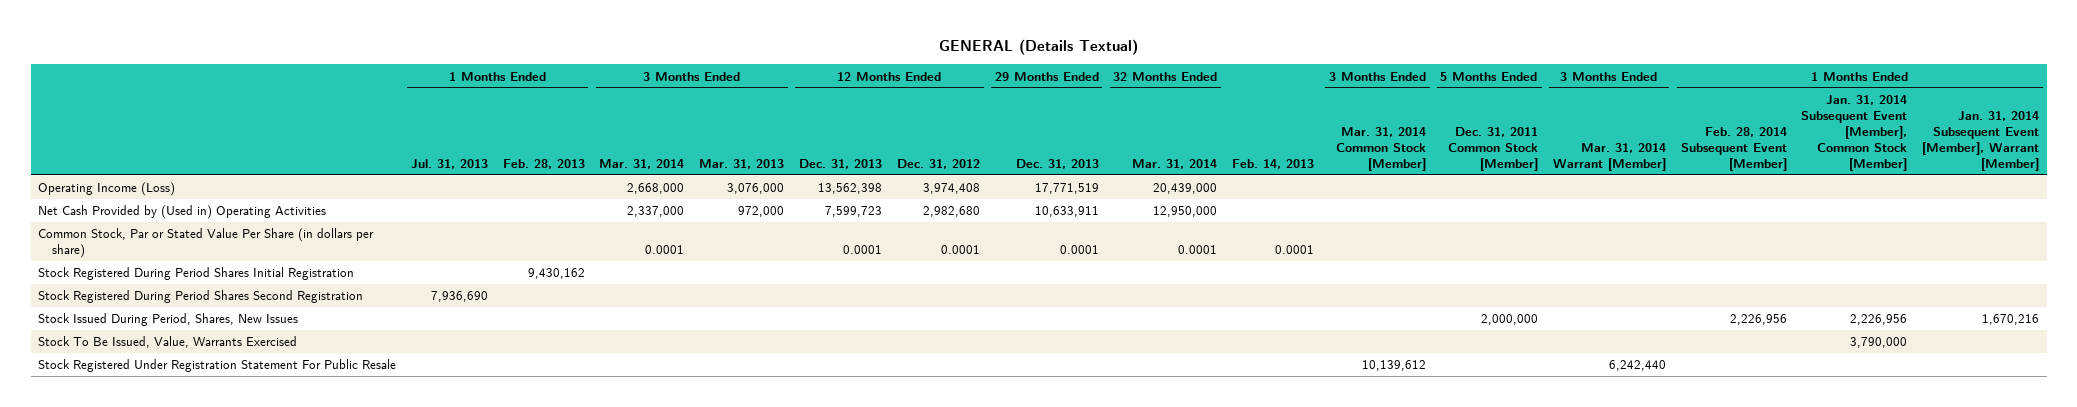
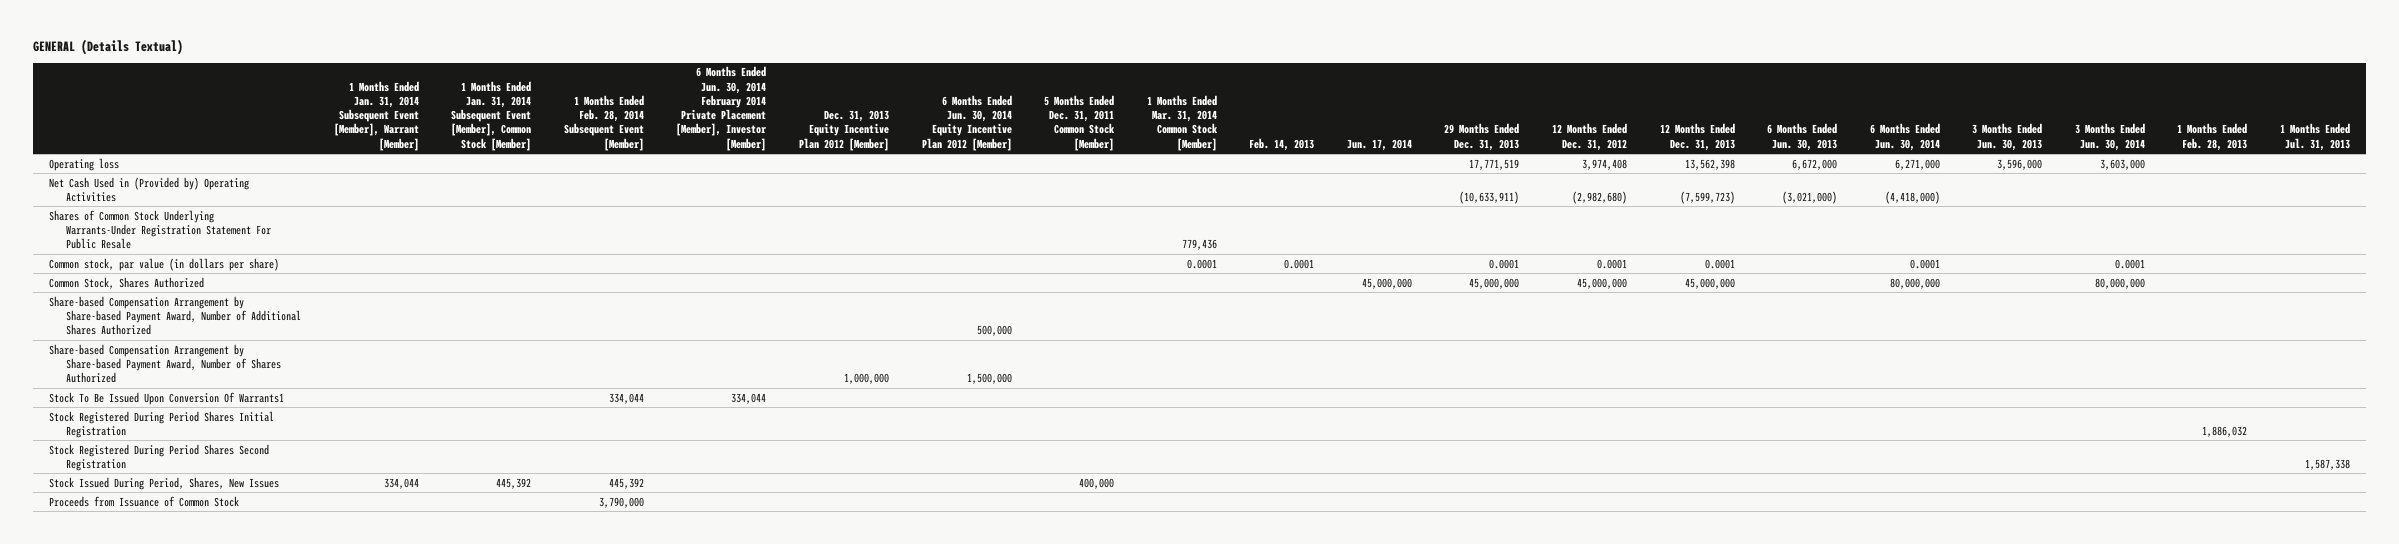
- | 1 Months Ended Jul. 31, 2013 | 1 Months Ended Feb. 28, 2013 | 3 Months Ended Mar. 31, 2014 | 3 Months Ended Mar. 31, 2013 | 12 Months Ended Dec. 31, 2013 | 12 Months Ended Dec. 31, 2012 | 29 Months Ended Dec. 31, 2013 | 32 Months Ended Mar. 31, 2014 | Feb. 14, 2013 | 3 Months Ended Mar. 31, 2014 Common Stock [Member] | 5 Months Ended Dec. 31, 2011 Common Stock [Member] | 3 Months Ended Mar. 31, 2014 Warrant [Member] | 1 Months Ended Feb. 28, 2014 Subsequent Event [Member] | 1 Months Ended Jan. 31, 2014 Subsequent Event [Member], Common Stock [Member] | 1 Months Ended Jan. 31, 2014 Subsequent Event [Member], Warrant [Member]
+ | 1 Months Ended Jan. 31, 2014 Subsequent Event [Member], Warrant [Member] | 1 Months Ended Jan. 31, 2014 Subsequent Event [Member], Common Stock [Member] | 1 Months Ended Feb. 28, 2014 Subsequent Event [Member] | 6 Months Ended Jun. 30, 2014 February 2014 Private Placement [Member], Investor [Member] | Dec. 31, 2013 Equity Incentive Plan 2012 [Member] | 6 Months Ended Jun. 30, 2014 Equity Incentive Plan 2012 [Member] | 5 Months Ended Dec. 31, 2011 Common Stock [Member] | 1 Months Ended Mar. 31, 2014 Common Stock [Member] | Feb. 14, 2013 | Jun. 17, 2014 | 29 Months Ended Dec. 31, 2013 | 12 Months Ended Dec. 31, 2012 | 12 Months Ended Dec. 31, 2013 | 6 Months Ended Jun. 30, 2013 | 6 Months Ended Jun. 30, 2014 | 3 Months Ended Jun. 30, 2013 | 3 Months Ended Jun. 30, 2014 | 1 Months Ended Feb. 28, 2013 | 1 Months Ended Jul. 31, 2013
- Operating Income (Loss) | | | 2,668,000 | 3,076,000 | 13,562,398 | 3,974,408 | 17,771,519 | 20,439,000 | | | | | | |
- Net Cash Provided by (Used in) Operating Activities | | | 2,337,000 | 972,000 | 7,599,723 | 2,982,680 | 10,633,911 | 12,950,000 | | | | | | |
- Common Stock, Par or Stated Value Per Share (in dollars per share) | | | 0.0001 | | 0.0001 | 0.0001 | 0.0001 | 0.0001 | 0.0001 | | | | | |
- Stock Registered During Period Shares Initial Registration | | 9,430,162 | | | | | | | | | | | | |
- Stock Registered During Period Shares Second Registration | 7,936,690 | | | | | | | | | | | | | |
- Stock Issued During Period, Shares, New Issues | | | | | | | | | | | 2,000,000 | | 2,226,956 | 2,226,956 | 1,670,216
- Stock To Be Issued, Value, Warrants Exercised | | | | | | | | | | | | | | 3,790,000 |
- Stock Registered Under Registration Statement For Public Resale | | | | | | | | | | 10,139,612 | | 6,242,440 | | |
+ Operating loss | | | | | | | | | | | 17,771,519 | 3,974,408 | 13,562,398 | 6,672,000 | 6,271,000 | 3,596,000 | 3,603,000 | |
+ Net Cash Used in (Provided by) Operating Activities | | | | | | | | | | | (10,633,911) | (2,982,680) | (7,599,723) | (3,021,000) | (4,418,000) | | | |
+ Shares of Common Stock Underlying Warrants-Under Registration Statement For Public Resale | | | | | | | | 779,436 | | | | | | | | | | |
+ Common stock, par value (in dollars per share) | | | | | | | | 0.0001 | 0.0001 | | 0.0001 | 0.0001 | 0.0001 | | 0.0001 | | 0.0001 | |
+ Common Stock, Shares Authorized | | | | | | | | | | 45,000,000 | 45,000,000 | 45,000,000 | 45,000,000 | | 80,000,000 | | 80,000,000 | |
+ Share-based Compensation Arrangement by Share-based Payment Award, Number of Additional Shares Authorized | | | | | | 500,000 | | | | | | | | | | | | |
+ Share-based Compensation Arrangement by Share-based Payment Award, Number of Shares Authorized | | | | | 1,000,000 | 1,500,000 | | | | | | | | | | | | |
+ Stock To Be Issued Upon Conversion Of Warrants1 | | | 334,044 | 334,044 | | | | | | | | | | | | | | |
+ Stock Registered During Period Shares Initial Registration | | | | | | | | | | | | | | | | | | 1,886,032 |
+ Stock Registered During Period Shares Second Registration | | | | | | | | | | | | | | | | | | | 1,587,338
+ Stock Issued During Period, Shares, New Issues | 334,044 | 445,392 | 445,392 | | | | 400,000 | | | | | | | | | | | |
+ Proceeds from Issuance of Common Stock | | | 3,790,000 | | | | | | | | | | | | | | | |

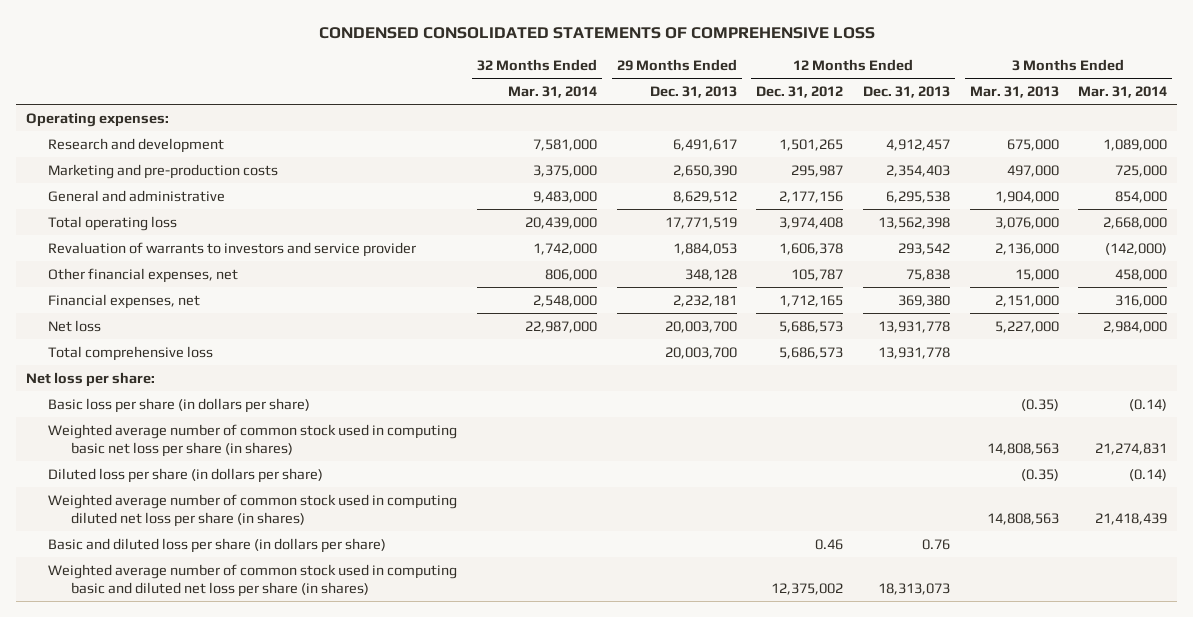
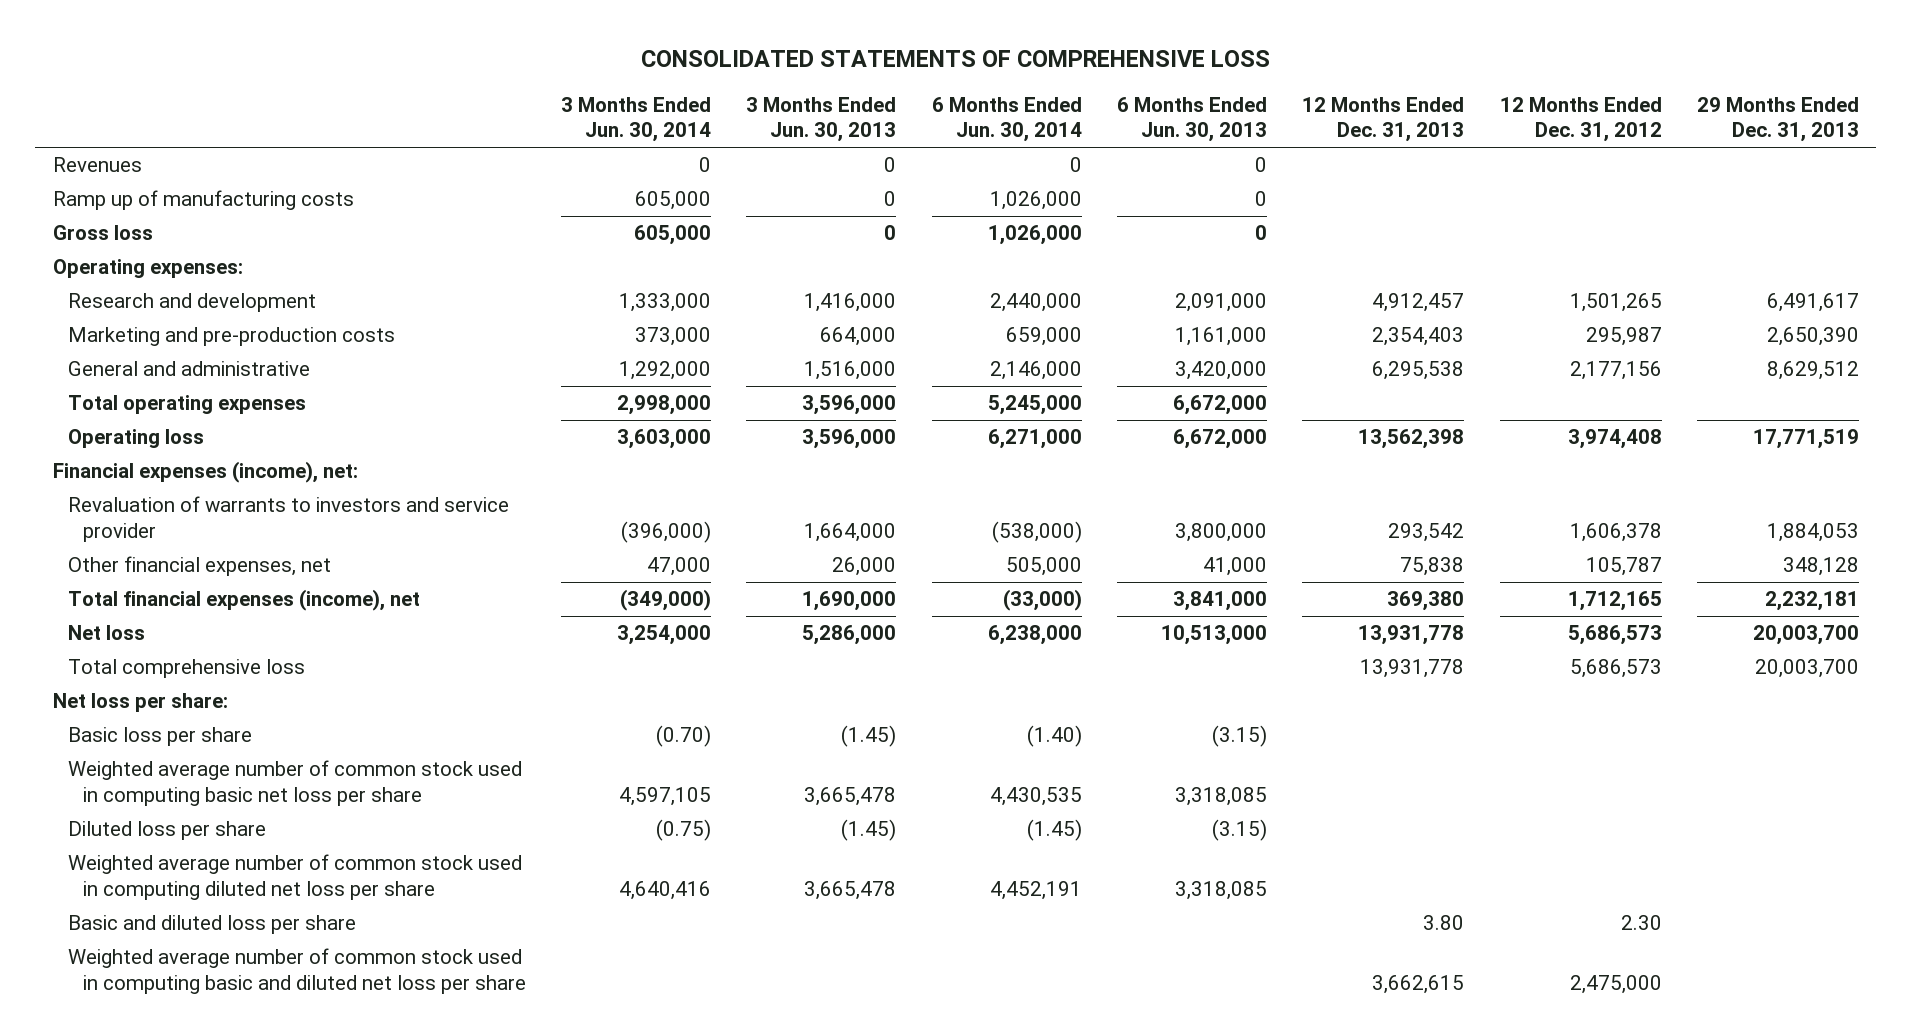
- CONDENSED CONSOLIDATED STATEMENTS OF COMPREHENSIVE LOSS
+ CONSOLIDATED STATEMENTS OF COMPREHENSIVE LOSS
- | 32 Months Ended Mar. 31, 2014 | 29 Months Ended Dec. 31, 2013 | 12 Months Ended Dec. 31, 2012 | 12 Months Ended Dec. 31, 2013 | 3 Months Ended Mar. 31, 2013 | 3 Months Ended Mar. 31, 2014
+ | 3 Months Ended Jun. 30, 2014 | 3 Months Ended Jun. 30, 2013 | 6 Months Ended Jun. 30, 2014 | 6 Months Ended Jun. 30, 2013 | 12 Months Ended Dec. 31, 2013 | 12 Months Ended Dec. 31, 2012 | 29 Months Ended Dec. 31, 2013
+ Revenues | 0 | 0 | 0 | 0 | | |
+ Ramp up of manufacturing costs | 605,000 | 0 | 1,026,000 | 0 | | |
+ Gross loss | 605,000 | 0 | 1,026,000 | 0 | | |
- Total operating loss | 20,439,000 | 17,771,519 | 3,974,408 | 13,562,398 | 3,076,000 | 2,668,000
+ Total operating expenses | 2,998,000 | 3,596,000 | 5,245,000 | 6,672,000 | | |
+ Operating loss | 3,603,000 | 3,596,000 | 6,271,000 | 6,672,000 | 13,562,398 | 3,974,408 | 17,771,519
+ Financial expenses (income), net:
- Financial expenses, net | 2,548,000 | 2,232,181 | 1,712,165 | 369,380 | 2,151,000 | 316,000
+ Total financial expenses (income), net | (349,000) | 1,690,000 | (33,000) | 3,841,000 | 369,380 | 1,712,165 | 2,232,181
- Basic loss per share (in dollars per share) | | | | | (0.35) | (0.14)
- Weighted average number of common stock used in computing basic net loss per share (in shares) | | | | | 14,808,563 | 21,274,831
- Diluted loss per share (in dollars per share) | | | | | (0.35) | (0.14)
- Weighted average number of common stock used in computing diluted net loss per share (in shares) | | | | | 14,808,563 | 21,418,439
- Basic and diluted loss per share (in dollars per share) | | | 0.46 | 0.76 | |
- Weighted average number of common stock used in computing basic and diluted net loss per share (in shares) | | | 12,375,002 | 18,313,073 | |
+ Basic loss per share | (0.70) | (1.45) | (1.40) | (3.15) | | |
+ Weighted average number of common stock used in computing basic net loss per share | 4,597,105 | 3,665,478 | 4,430,535 | 3,318,085 | | |
+ Diluted loss per share | (0.75) | (1.45) | (1.45) | (3.15) | | |
+ Weighted average number of common stock used in computing diluted net loss per share | 4,640,416 | 3,665,478 | 4,452,191 | 3,318,085 | | |
+ Basic and diluted loss per share | | | | | 3.80 | 2.30 |
+ Weighted average number of common stock used in computing basic and diluted net loss per share | | | | | 3,662,615 | 2,475,000 |

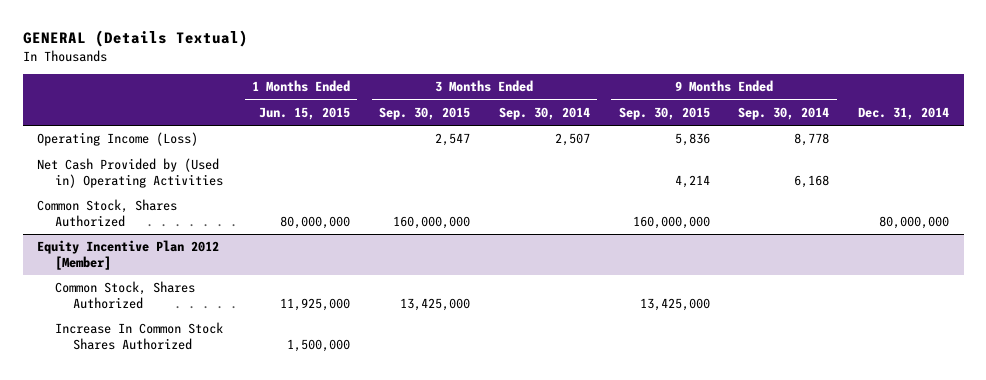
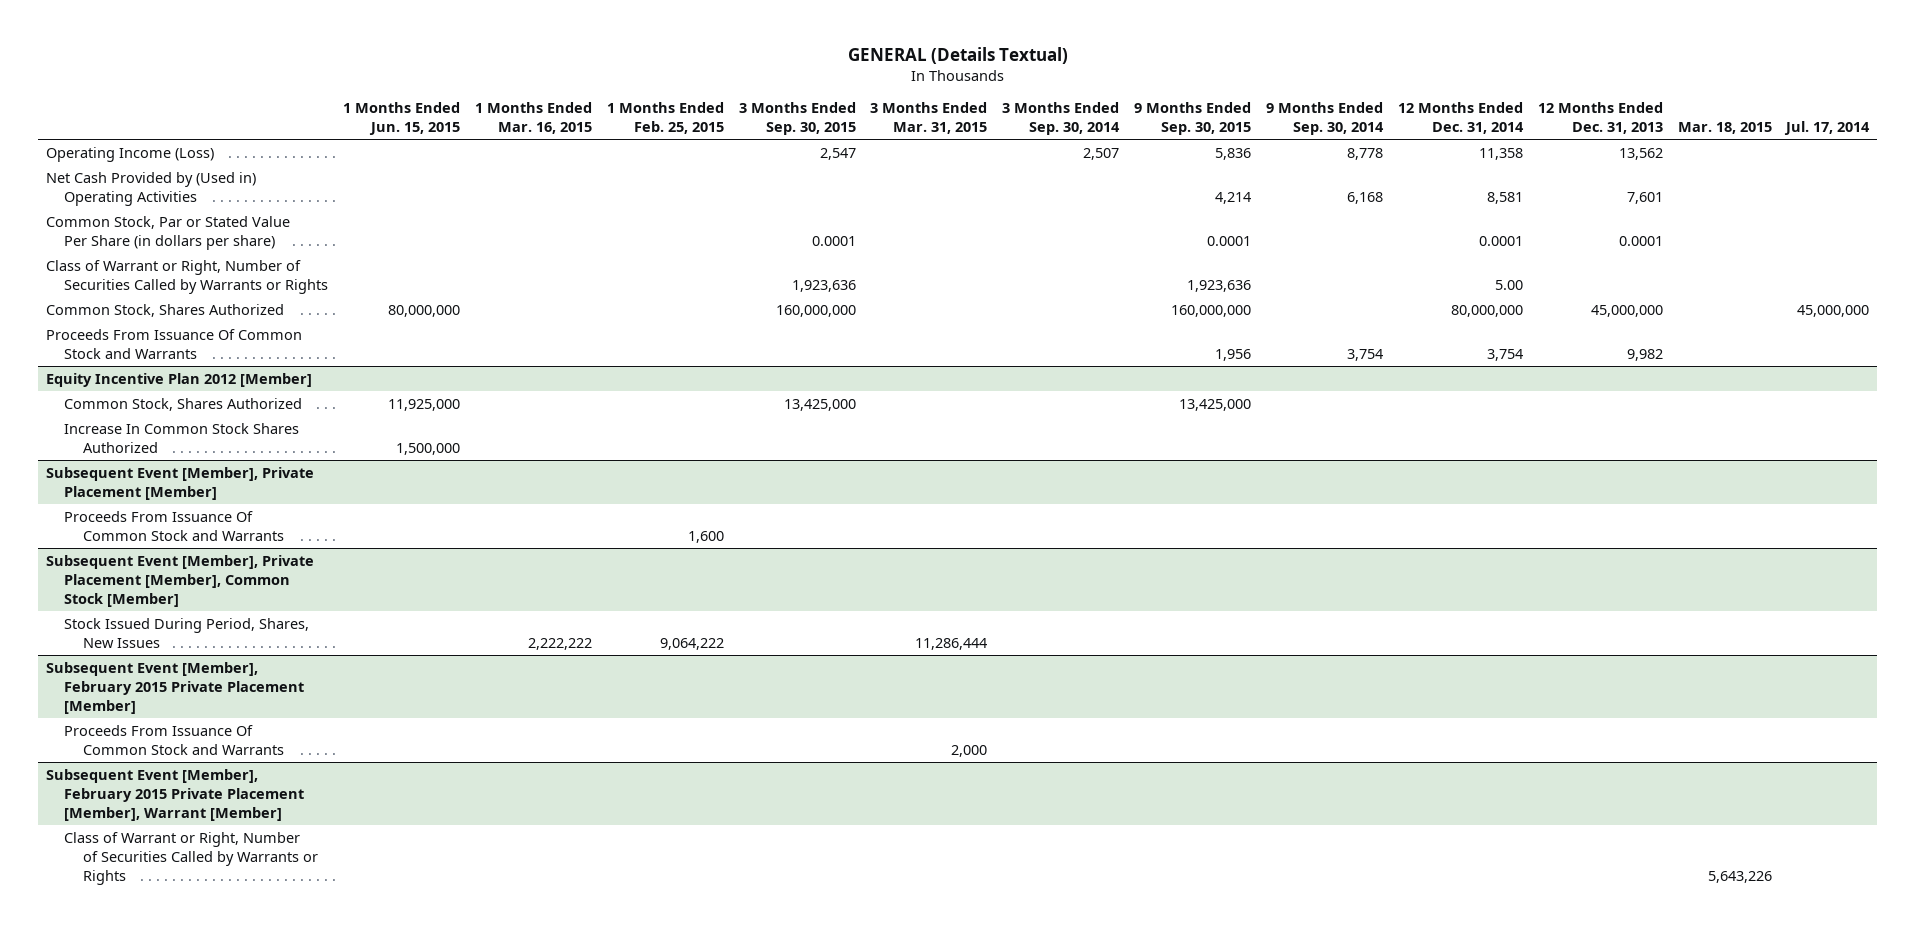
- | 1 Months Ended Jun. 15, 2015 | 3 Months Ended Sep. 30, 2015 | 3 Months Ended Sep. 30, 2014 | 9 Months Ended Sep. 30, 2015 | 9 Months Ended Sep. 30, 2014 | Dec. 31, 2014
+ | 1 Months Ended Jun. 15, 2015 | 1 Months Ended Mar. 16, 2015 | 1 Months Ended Feb. 25, 2015 | 3 Months Ended Sep. 30, 2015 | 3 Months Ended Mar. 31, 2015 | 3 Months Ended Sep. 30, 2014 | 9 Months Ended Sep. 30, 2015 | 9 Months Ended Sep. 30, 2014 | 12 Months Ended Dec. 31, 2014 | 12 Months Ended Dec. 31, 2013 | Mar. 18, 2015 | Jul. 17, 2014
+ Common Stock, Par or Stated Value Per Share (in dollars per share) | | | | 0.0001 | | | 0.0001 | | 0.0001 | 0.0001 | |
+ Class of Warrant or Right, Number of Securities Called by Warrants or Rights | | | | 1,923,636 | | | 1,923,636 | | 5.00 | | |
+ Proceeds From Issuance Of Common Stock and Warrants | | | | | | | 1,956 | 3,754 | 3,754 | 9,982 | |
+ Subsequent Event [Member], Private Placement [Member]
+ Proceeds From Issuance Of Common Stock and Warrants | | | 1,600 | | | | | | | | |
+ Subsequent Event [Member], Private Placement [Member], Common Stock [Member]
+ Stock Issued During Period, Shares, New Issues | | 2,222,222 | 9,064,222 | | 11,286,444 | | | | | | |
+ Subsequent Event [Member], February 2015 Private Placement [Member]
+ Proceeds From Issuance Of Common Stock and Warrants | | | | | 2,000 | | | | | | |
+ Subsequent Event [Member], February 2015 Private Placement [Member], Warrant [Member]
+ Class of Warrant or Right, Number of Securities Called by Warrants or Rights | | | | | | | | | | | 5,643,226 |

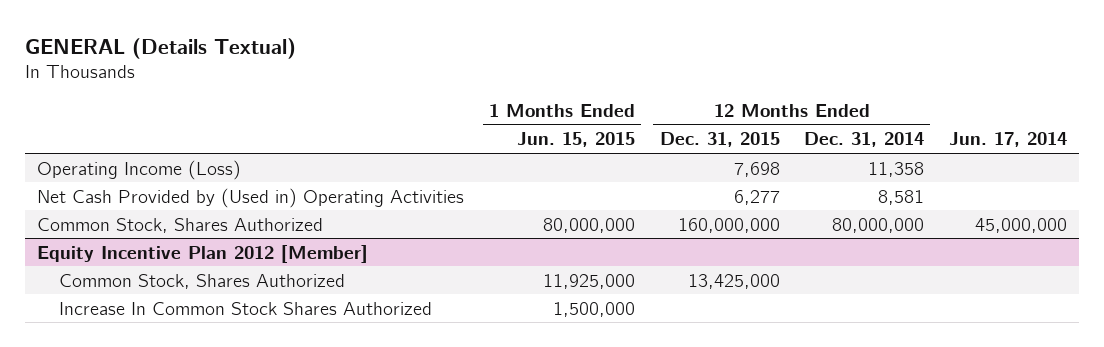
- | 1 Months Ended Jun. 15, 2015 | 1 Months Ended Mar. 16, 2015 | 1 Months Ended Feb. 25, 2015 | 3 Months Ended Sep. 30, 2015 | 3 Months Ended Mar. 31, 2015 | 3 Months Ended Sep. 30, 2014 | 9 Months Ended Sep. 30, 2015 | 9 Months Ended Sep. 30, 2014 | 12 Months Ended Dec. 31, 2014 | 12 Months Ended Dec. 31, 2013 | Mar. 18, 2015 | Jul. 17, 2014
+ | 1 Months Ended Jun. 15, 2015 | 12 Months Ended Dec. 31, 2015 | 12 Months Ended Dec. 31, 2014 | Jun. 17, 2014
- Common Stock, Par or Stated Value Per Share (in dollars per share) | | | | 0.0001 | | | 0.0001 | | 0.0001 | 0.0001 | |
- Class of Warrant or Right, Number of Securities Called by Warrants or Rights | | | | 1,923,636 | | | 1,923,636 | | 5.00 | | |
- Proceeds From Issuance Of Common Stock and Warrants | | | | | | | 1,956 | 3,754 | 3,754 | 9,982 | |
- Subsequent Event [Member], Private Placement [Member]
- Proceeds From Issuance Of Common Stock and Warrants | | | 1,600 | | | | | | | | |
- Subsequent Event [Member], Private Placement [Member], Common Stock [Member]
- Stock Issued During Period, Shares, New Issues | | 2,222,222 | 9,064,222 | | 11,286,444 | | | | | | |
- Subsequent Event [Member], February 2015 Private Placement [Member]
- Proceeds From Issuance Of Common Stock and Warrants | | | | | 2,000 | | | | | | |
- Subsequent Event [Member], February 2015 Private Placement [Member], Warrant [Member]
- Class of Warrant or Right, Number of Securities Called by Warrants or Rights | | | | | | | | | | | 5,643,226 |

